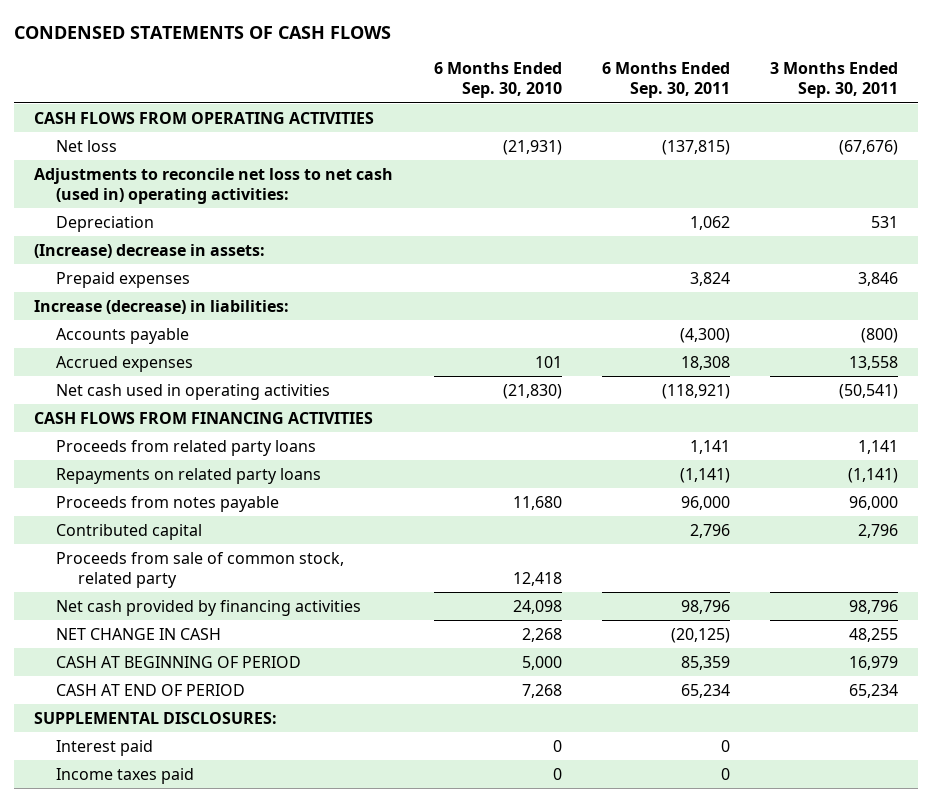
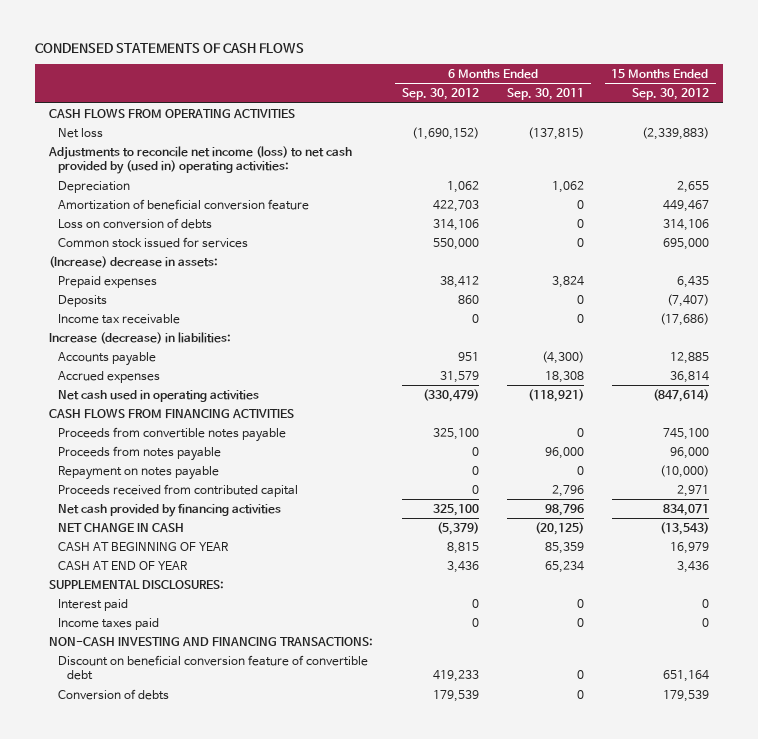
- | 6 Months Ended Sep. 30, 2010 | 6 Months Ended Sep. 30, 2011 | 3 Months Ended Sep. 30, 2011
+ | 6 Months Ended Sep. 30, 2012 | 6 Months Ended Sep. 30, 2011 | 15 Months Ended Sep. 30, 2012
- Adjustments to reconcile net loss to net cash (used in) operating activities:
+ Adjustments to reconcile net income (loss) to net cash provided by (used in) operating activities:
+ Amortization of beneficial conversion feature | 422,703 | 0 | 449,467
+ Loss on conversion of debts | 314,106 | 0 | 314,106
+ Common stock issued for services | 550,000 | 0 | 695,000
+ Deposits | 860 | 0 | (7,407)
+ Income tax receivable | 0 | 0 | (17,686)
- Proceeds from related party loans | | 1,141 | 1,141
- Repayments on related party loans | | (1,141) | (1,141)
+ Proceeds from convertible notes payable | 325,100 | 0 | 745,100
- Contributed capital | | 2,796 | 2,796
- Proceeds from sale of common stock, related party | 12,418 | |
+ Repayment on notes payable | 0 | 0 | (10,000)
+ Proceeds received from contributed capital | 0 | 2,796 | 2,971
- CASH AT BEGINNING OF PERIOD | 5,000 | 85,359 | 16,979
- CASH AT END OF PERIOD | 7,268 | 65,234 | 65,234
+ CASH AT BEGINNING OF YEAR | 8,815 | 85,359 | 16,979
+ CASH AT END OF YEAR | 3,436 | 65,234 | 3,436
+ NON-CASH INVESTING AND FINANCING TRANSACTIONS:
+ Discount on beneficial conversion feature of convertible debt | 419,233 | 0 | 651,164
+ Conversion of debts | 179,539 | 0 | 179,539

